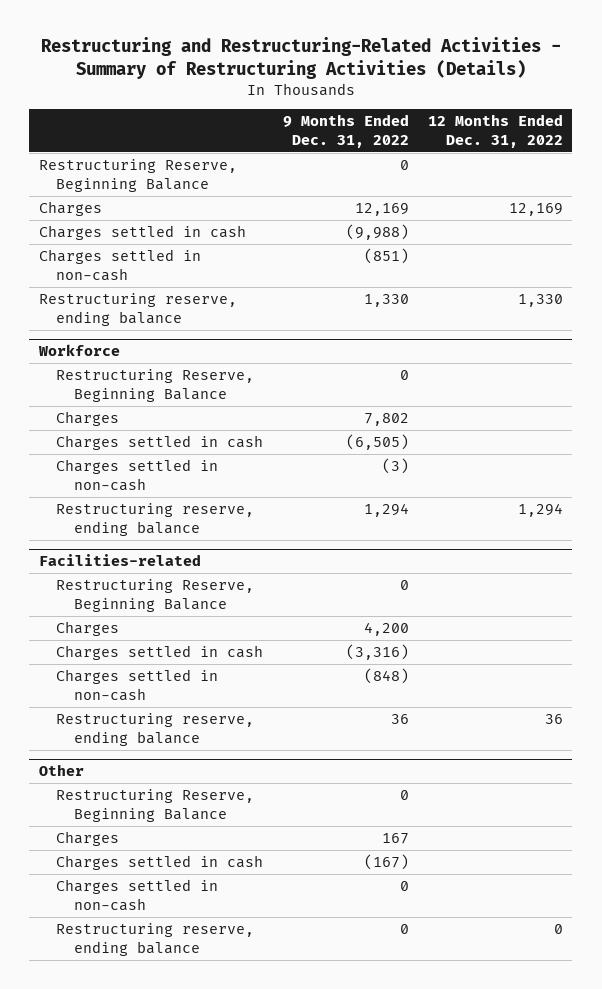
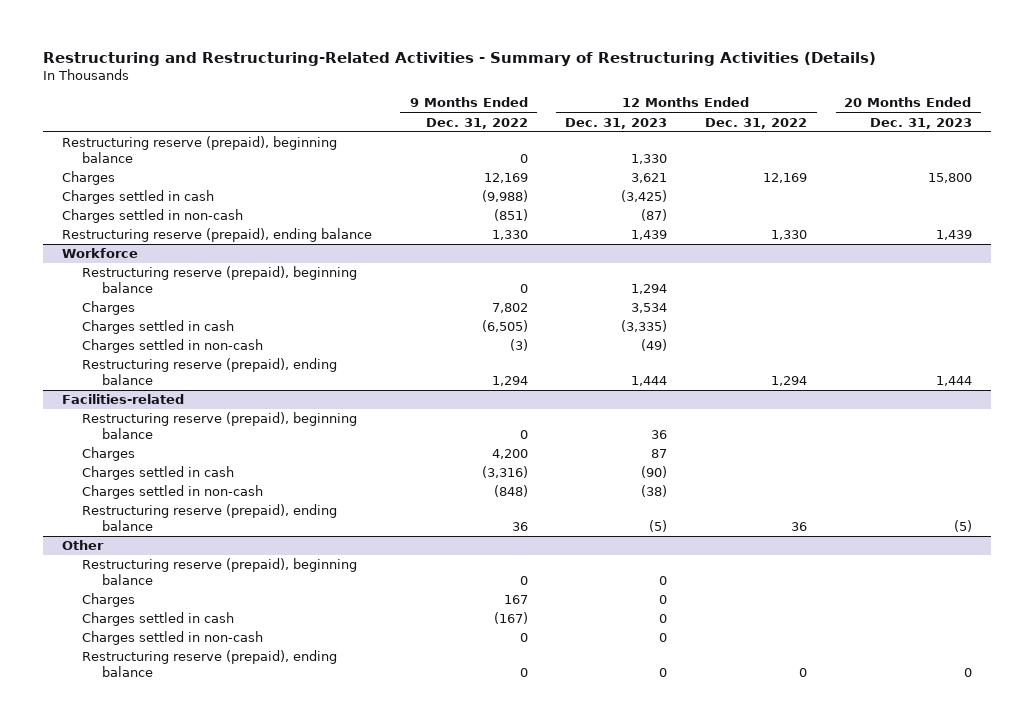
- | 9 Months Ended Dec. 31, 2022 | 12 Months Ended Dec. 31, 2022
+ | 9 Months Ended Dec. 31, 2022 | 12 Months Ended Dec. 31, 2023 | 12 Months Ended Dec. 31, 2022 | 20 Months Ended Dec. 31, 2023
- Restructuring Reserve, Beginning Balance | 0 |
+ Restructuring reserve (prepaid), beginning balance | 0 | 1,330 | |
- Restructuring reserve, ending balance | 1,330 | 1,330
+ Restructuring reserve (prepaid), ending balance | 1,330 | 1,439 | 1,330 | 1,439
@ Workforce
- Restructuring Reserve, Beginning Balance | 0 |
+ Restructuring reserve (prepaid), beginning balance | 0 | 1,294 | |
- Restructuring reserve, ending balance | 1,294 | 1,294
+ Restructuring reserve (prepaid), ending balance | 1,294 | 1,444 | 1,294 | 1,444
@ Facilities-related
- Restructuring Reserve, Beginning Balance | 0 |
+ Restructuring reserve (prepaid), beginning balance | 0 | 36 | |
- Restructuring reserve, ending balance | 36 | 36
+ Restructuring reserve (prepaid), ending balance | 36 | (5) | 36 | (5)
@ Other
- Restructuring Reserve, Beginning Balance | 0 |
+ Restructuring reserve (prepaid), beginning balance | 0 | 0 | |
- Restructuring reserve, ending balance | 0 | 0
+ Restructuring reserve (prepaid), ending balance | 0 | 0 | 0 | 0

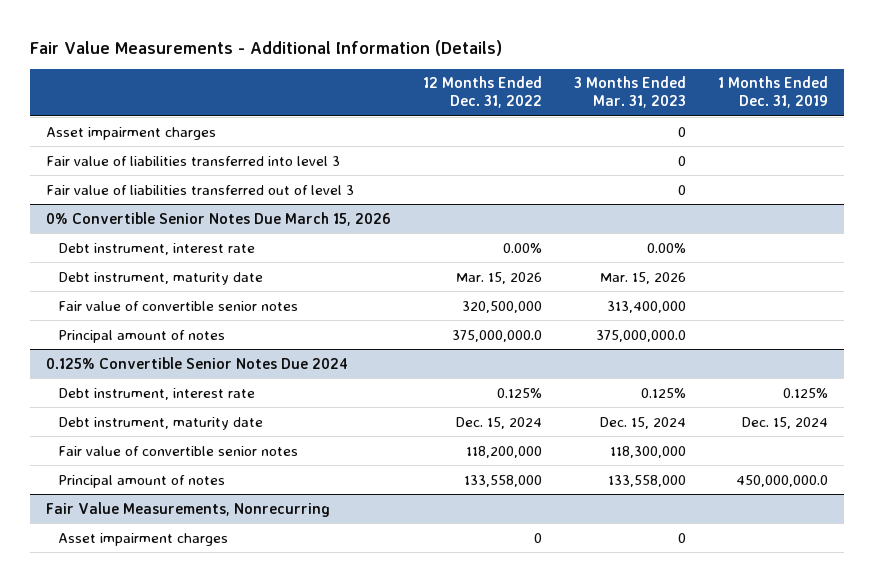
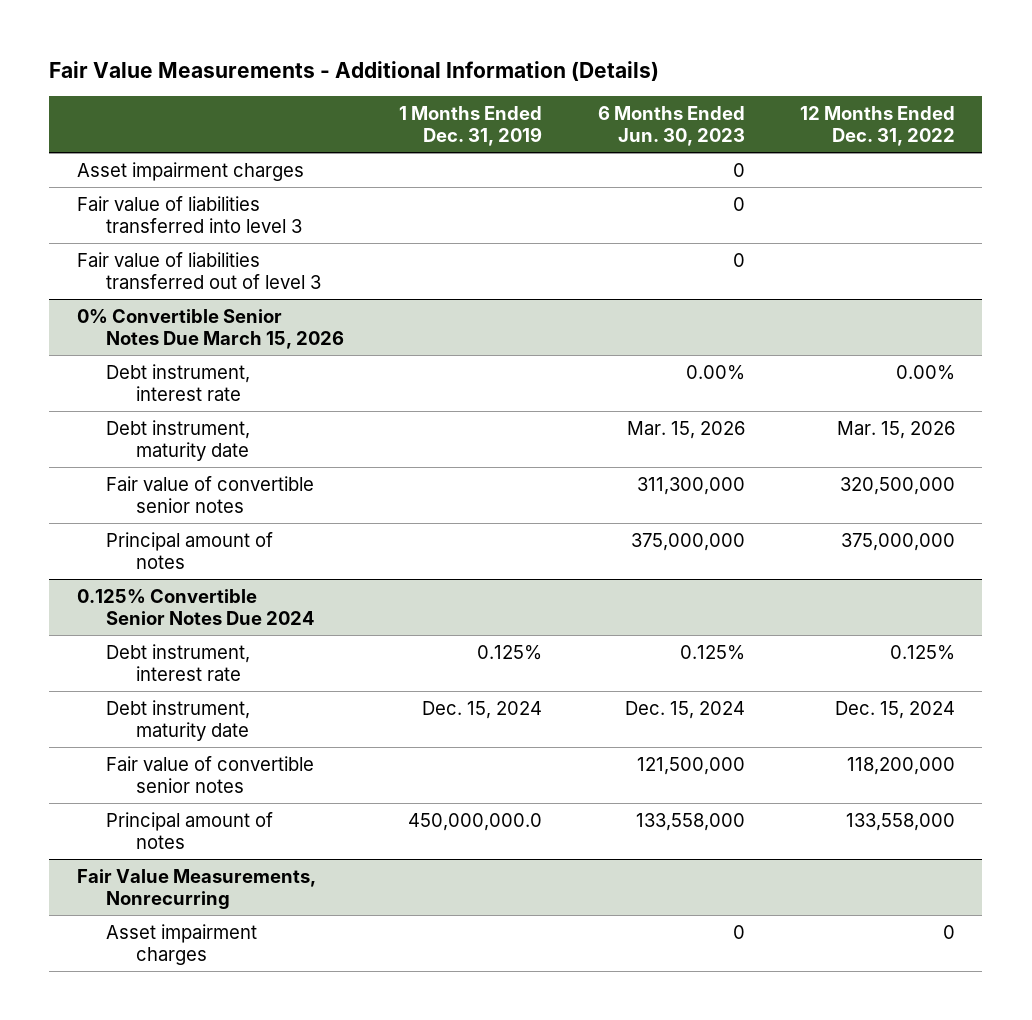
- | 12 Months Ended Dec. 31, 2022 | 3 Months Ended Mar. 31, 2023 | 1 Months Ended Dec. 31, 2019
+ | 1 Months Ended Dec. 31, 2019 | 6 Months Ended Jun. 30, 2023 | 12 Months Ended Dec. 31, 2022
@ 0% Convertible Senior Notes Due March 15, 2026
- Principal amount of notes | 375,000,000.0 | 375,000,000.0 |
+ Principal amount of notes | | 375,000,000 | 375,000,000

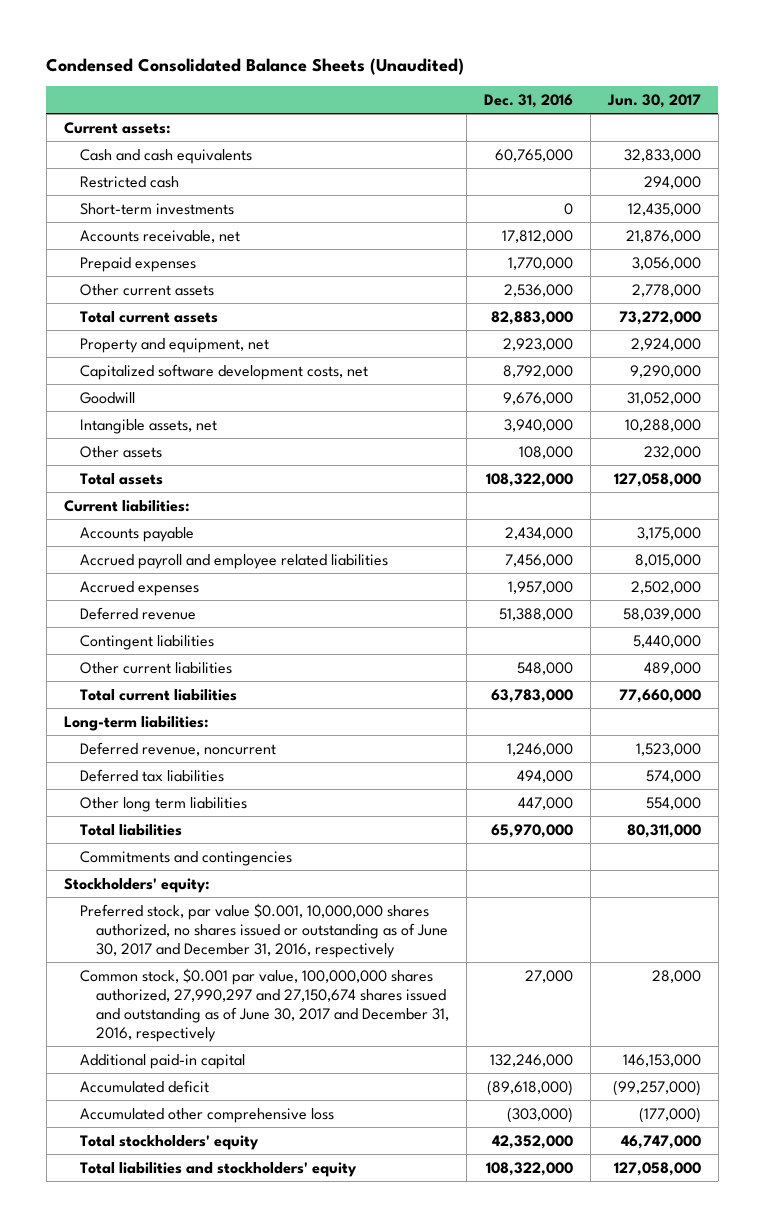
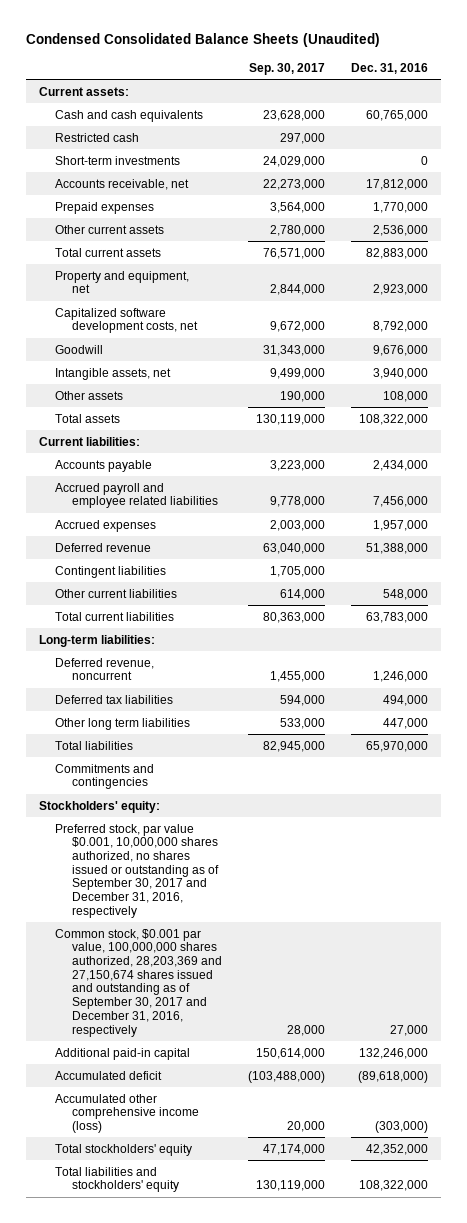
- | Dec. 31, 2016 | Jun. 30, 2017
+ | Sep. 30, 2017 | Dec. 31, 2016
- Preferred stock, par value $0.001, 10,000,000 shares authorized, no shares issued or outstanding as of June 30, 2017 and December 31, 2016, respectively
- Common stock, $0.001 par value, 100,000,000 shares authorized, 27,990,297 and 27,150,674 shares issued and outstanding as of June 30, 2017 and December 31, 2016, respectively | 27,000 | 28,000
+ Preferred stock, par value $0.001, 10,000,000 shares authorized, no shares issued or outstanding as of September 30, 2017 and December 31, 2016, respectively
+ Common stock, $0.001 par value, 100,000,000 shares authorized, 28,203,369 and 27,150,674 shares issued and outstanding as of September 30, 2017 and December 31, 2016, respectively | 28,000 | 27,000
- Accumulated other comprehensive loss | (303,000) | (177,000)
+ Accumulated other comprehensive income (loss) | 20,000 | (303,000)

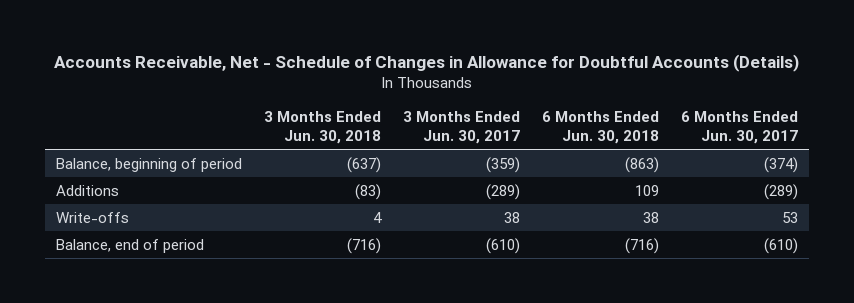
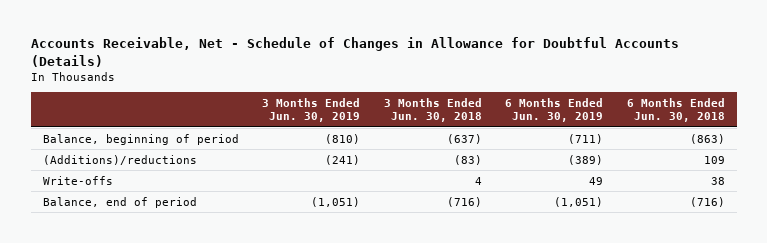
- | 3 Months Ended Jun. 30, 2018 | 3 Months Ended Jun. 30, 2017 | 6 Months Ended Jun. 30, 2018 | 6 Months Ended Jun. 30, 2017
+ | 3 Months Ended Jun. 30, 2019 | 3 Months Ended Jun. 30, 2018 | 6 Months Ended Jun. 30, 2019 | 6 Months Ended Jun. 30, 2018
- Additions | (83) | (289) | 109 | (289)
+ (Additions)/reductions | (241) | (83) | (389) | 109

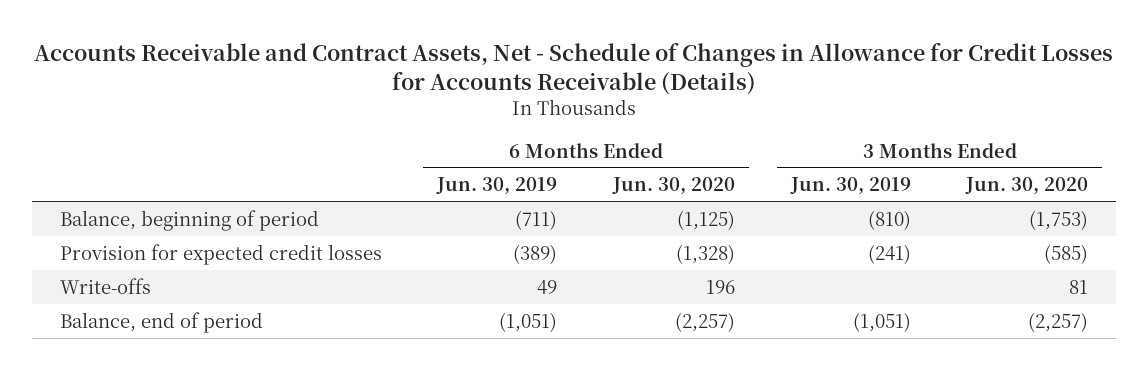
- Accounts Receivable, Net - Schedule of Changes in Allowance for Doubtful Accounts (Details)
+ Accounts Receivable and Contract Assets, Net - Schedule of Changes in Allowance for Credit Losses for Accounts Receivable (Details)
- | 3 Months Ended Jun. 30, 2019 | 3 Months Ended Jun. 30, 2018 | 6 Months Ended Jun. 30, 2019 | 6 Months Ended Jun. 30, 2018
+ | 6 Months Ended Jun. 30, 2019 | 6 Months Ended Jun. 30, 2020 | 3 Months Ended Jun. 30, 2019 | 3 Months Ended Jun. 30, 2020
- (Additions)/reductions | (241) | (83) | (389) | 109
+ Provision for expected credit losses | (389) | (1,328) | (241) | (585)

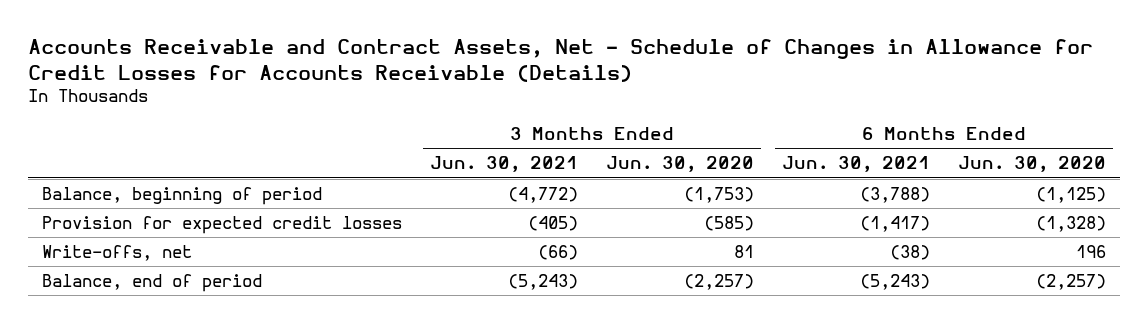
- | 6 Months Ended Jun. 30, 2019 | 6 Months Ended Jun. 30, 2020 | 3 Months Ended Jun. 30, 2019 | 3 Months Ended Jun. 30, 2020
+ | 3 Months Ended Jun. 30, 2021 | 3 Months Ended Jun. 30, 2020 | 6 Months Ended Jun. 30, 2021 | 6 Months Ended Jun. 30, 2020
- Write-offs | 49 | 196 | | 81
+ Write-offs, net | (66) | 81 | (38) | 196

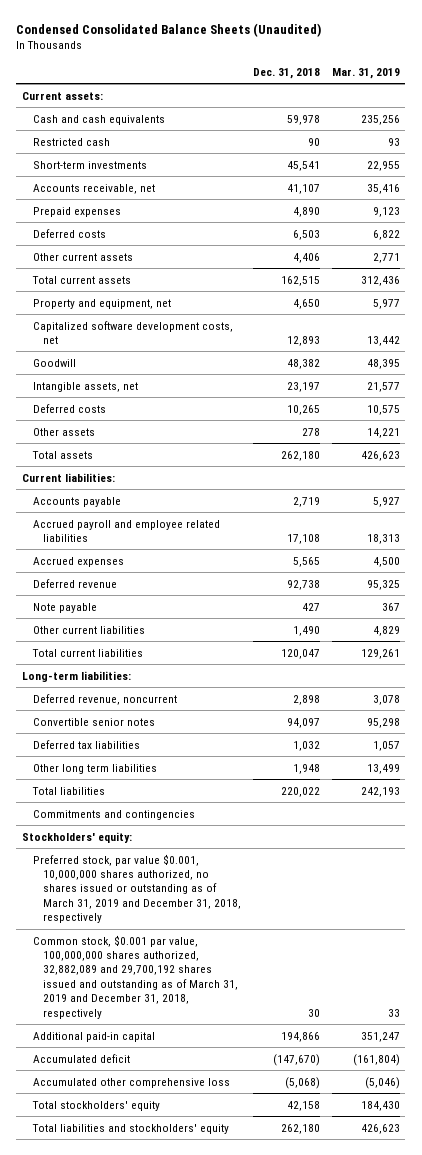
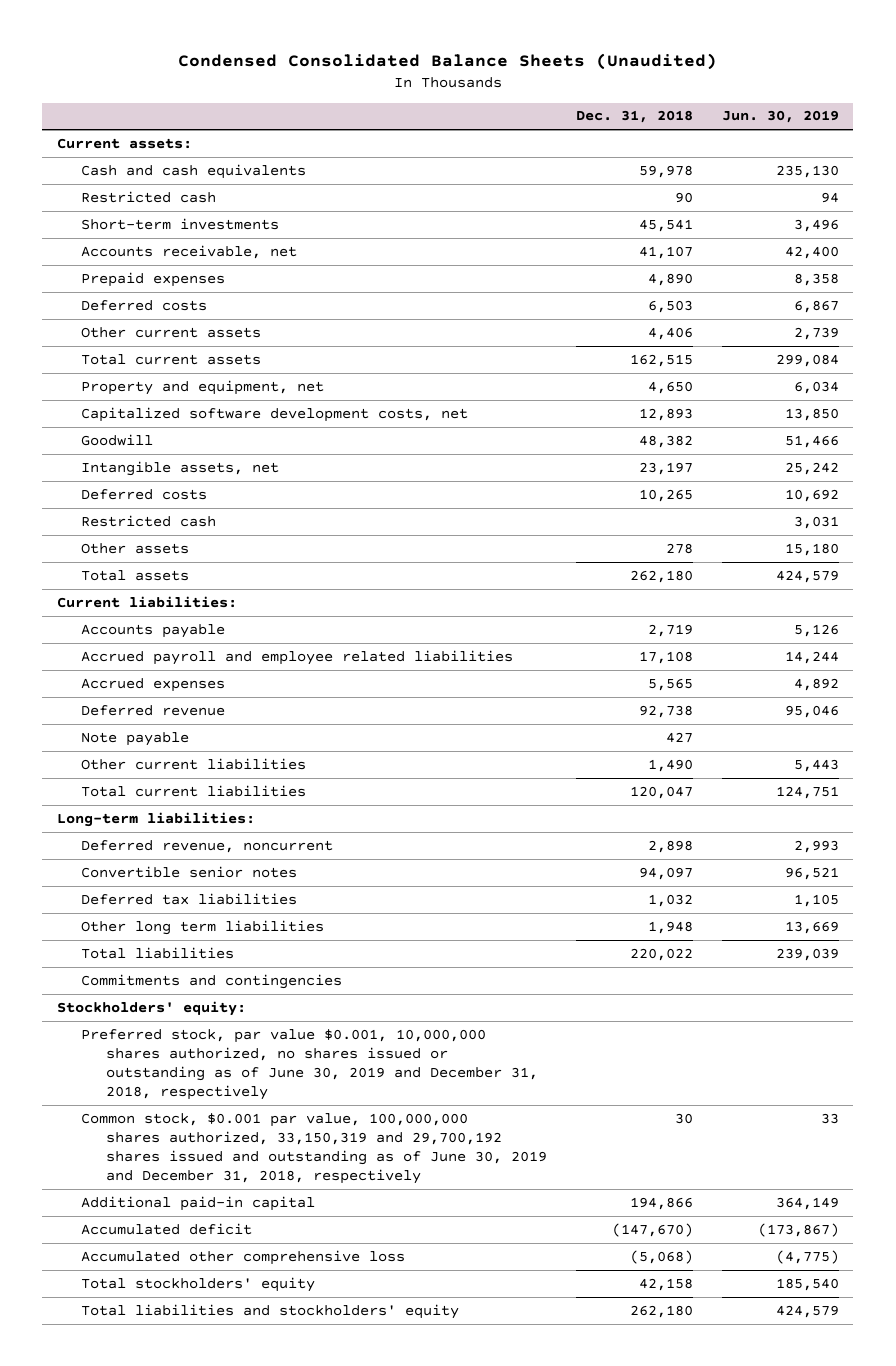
- | Dec. 31, 2018 | Mar. 31, 2019
+ | Dec. 31, 2018 | Jun. 30, 2019
+ Restricted cash | | 3,031
- Preferred stock, par value $0.001, 10,000,000 shares authorized, no shares issued or outstanding as of March 31, 2019 and December 31, 2018, respectively
- Common stock, $0.001 par value, 100,000,000 shares authorized, 32,882,089 and 29,700,192 shares issued and outstanding as of March 31, 2019 and December 31, 2018, respectively | 30 | 33
+ Preferred stock, par value $0.001, 10,000,000 shares authorized, no shares issued or outstanding as of June 30, 2019 and December 31, 2018, respectively
+ Common stock, $0.001 par value, 100,000,000 shares authorized, 33,150,319 and 29,700,192 shares issued and outstanding as of June 30, 2019 and December 31, 2018, respectively | 30 | 33

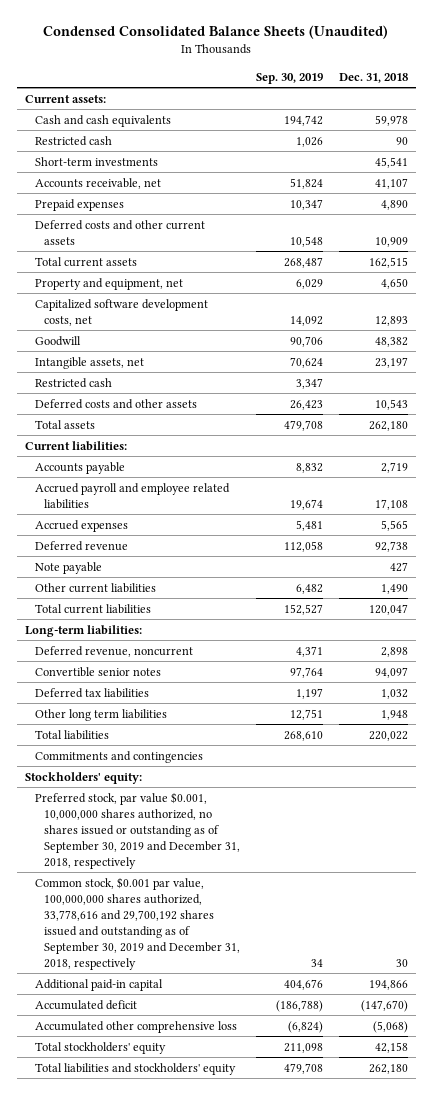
- | Dec. 31, 2018 | Jun. 30, 2019
+ | Sep. 30, 2019 | Dec. 31, 2018
- Deferred costs | 6,503 | 6,867
- Other current assets | 4,406 | 2,739
+ Deferred costs and other current assets | 10,548 | 10,909
- Deferred costs | 10,265 | 10,692
- Other assets | 278 | 15,180
+ Deferred costs and other assets | 26,423 | 10,543
- Preferred stock, par value $0.001, 10,000,000 shares authorized, no shares issued or outstanding as of June 30, 2019 and December 31, 2018, respectively
- Common stock, $0.001 par value, 100,000,000 shares authorized, 33,150,319 and 29,700,192 shares issued and outstanding as of June 30, 2019 and December 31, 2018, respectively | 30 | 33
+ Preferred stock, par value $0.001, 10,000,000 shares authorized, no shares issued or outstanding as of September 30, 2019 and December 31, 2018, respectively
+ Common stock, $0.001 par value, 100,000,000 shares authorized, 33,778,616 and 29,700,192 shares issued and outstanding as of September 30, 2019 and December 31, 2018, respectively | 34 | 30

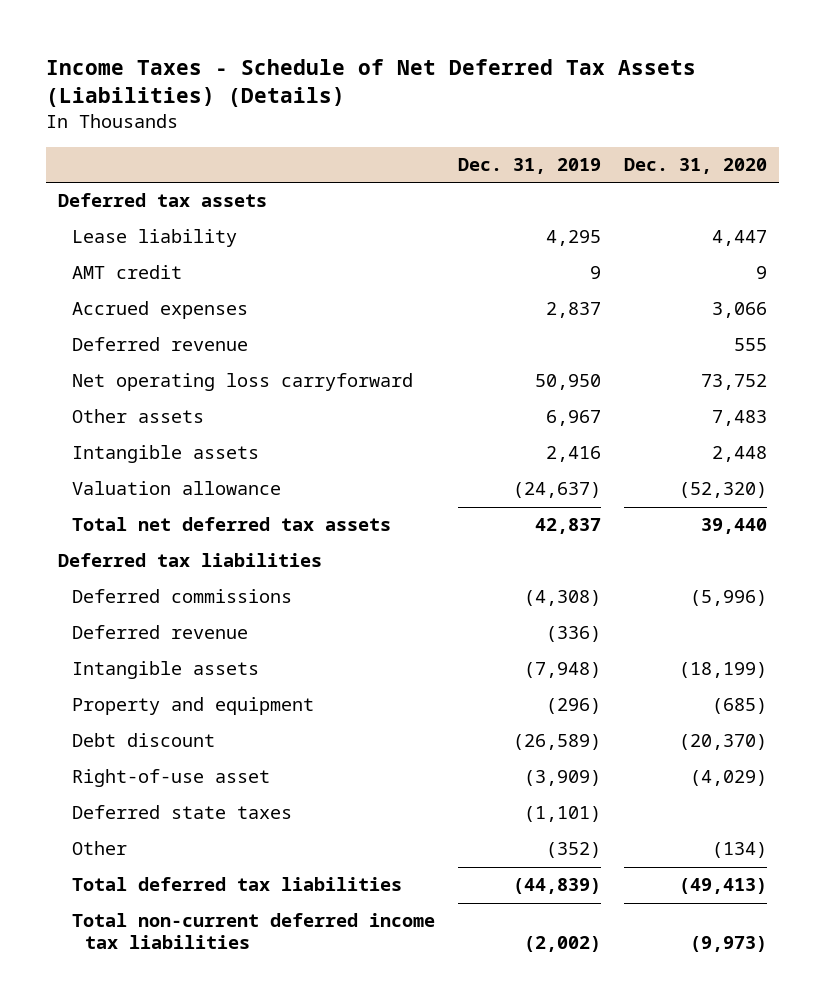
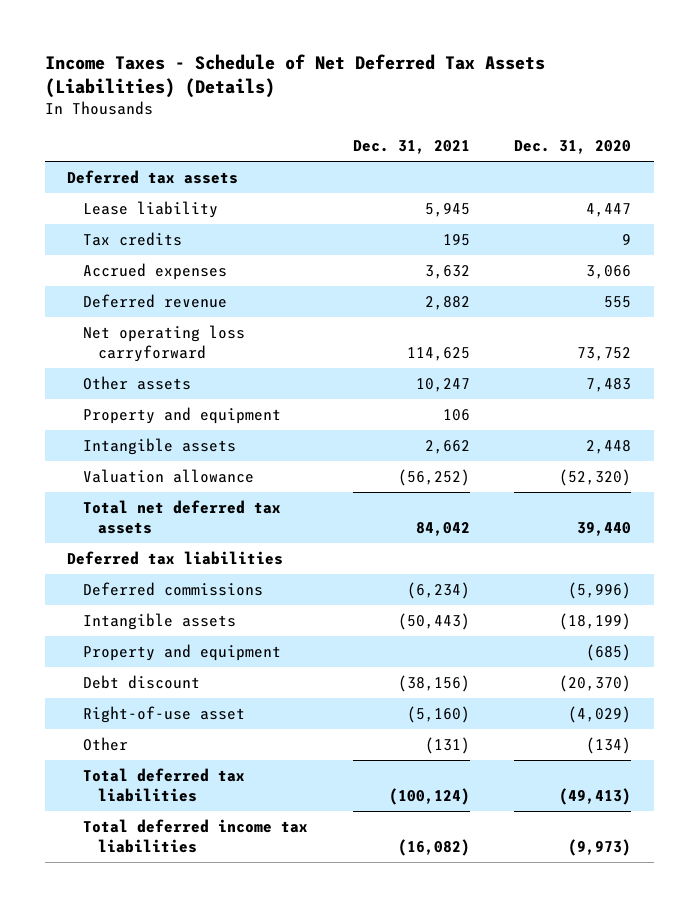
- | Dec. 31, 2019 | Dec. 31, 2020
+ | Dec. 31, 2021 | Dec. 31, 2020
- AMT credit | 9 | 9
+ Tax credits | 195 | 9
+ Property and equipment | 106 |
- Deferred revenue | (336) |
- Deferred state taxes | (1,101) |
- Total non-current deferred income tax liabilities | (2,002) | (9,973)
+ Total deferred income tax liabilities | (16,082) | (9,973)

